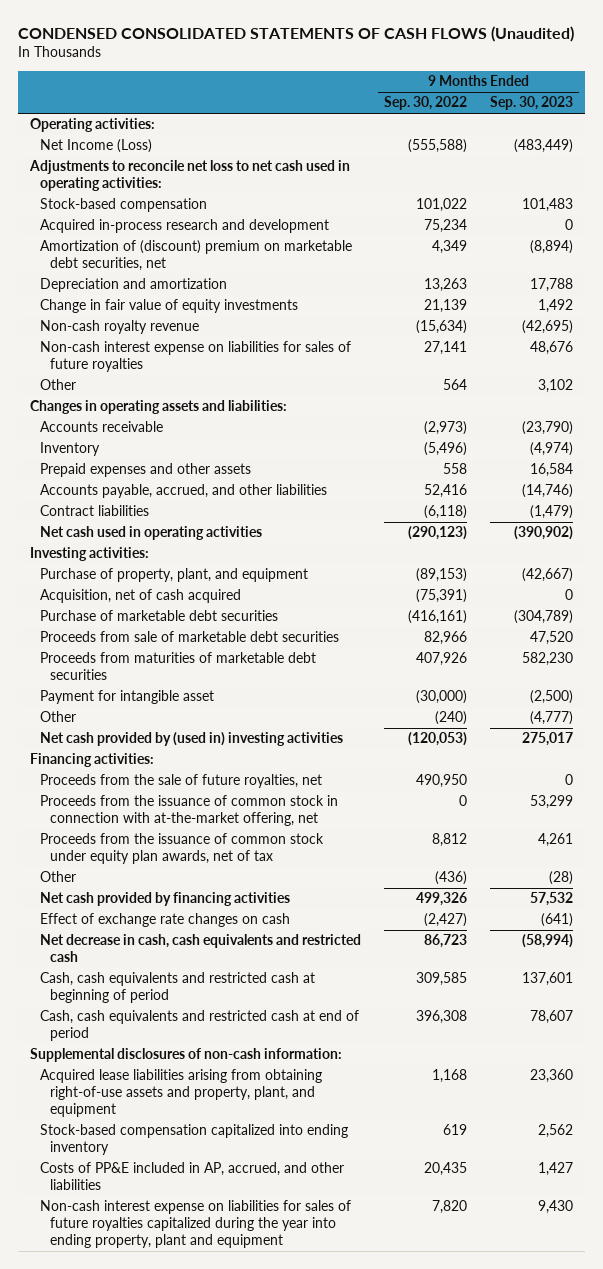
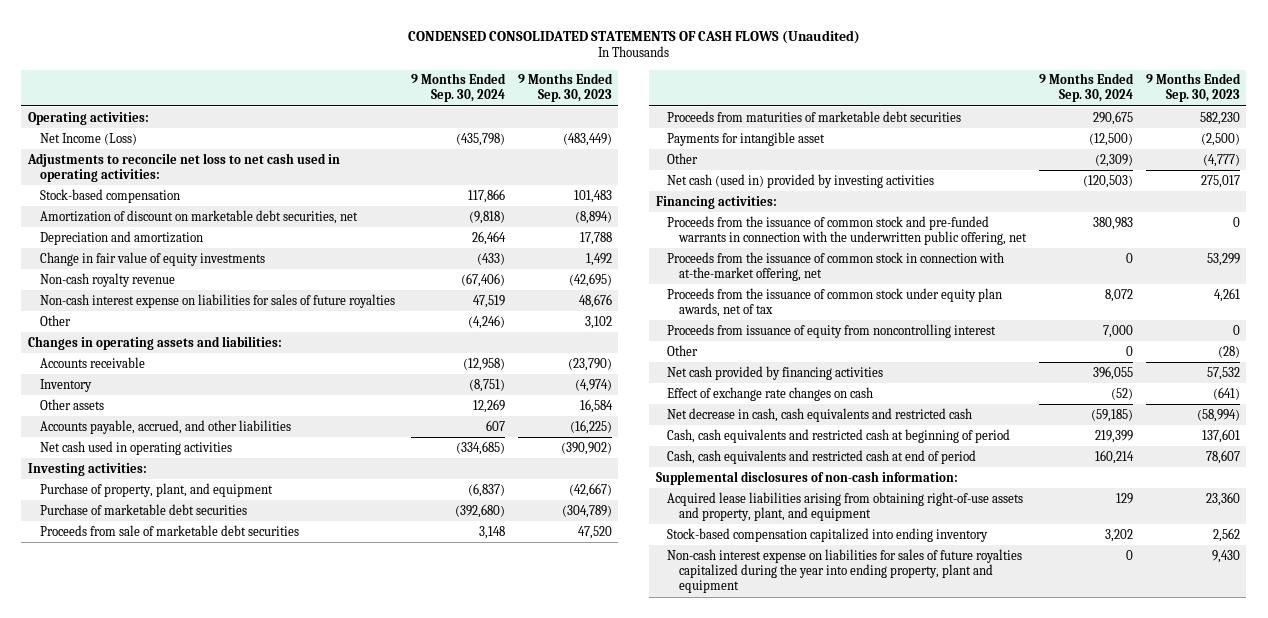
- | 9 Months Ended Sep. 30, 2022 | 9 Months Ended Sep. 30, 2023
+ | 9 Months Ended Sep. 30, 2024 | 9 Months Ended Sep. 30, 2023
- Acquired in-process research and development | 75,234 | 0
- Amortization of (discount) premium on marketable debt securities, net | 4,349 | (8,894)
+ Amortization of discount on marketable debt securities, net | (9,818) | (8,894)
- Prepaid expenses and other assets | 558 | 16,584
- Accounts payable, accrued, and other liabilities | 52,416 | (14,746)
- Contract liabilities | (6,118) | (1,479)
+ Other assets | 12,269 | 16,584
+ Accounts payable, accrued, and other liabilities | 607 | (16,225)
- Acquisition, net of cash acquired | (75,391) | 0
- Payment for intangible asset | (30,000) | (2,500)
+ Payments for intangible asset | (12,500) | (2,500)
- Net cash provided by (used in) investing activities | (120,053) | 275,017
+ Net cash (used in) provided by investing activities | (120,503) | 275,017
- Proceeds from the sale of future royalties, net | 490,950 | 0
+ Proceeds from the issuance of common stock and pre-funded warrants in connection with the underwritten public offering, net | 380,983 | 0
+ Proceeds from issuance of equity from noncontrolling interest | 7,000 | 0
- Costs of PP&E included in AP, accrued, and other liabilities | 20,435 | 1,427

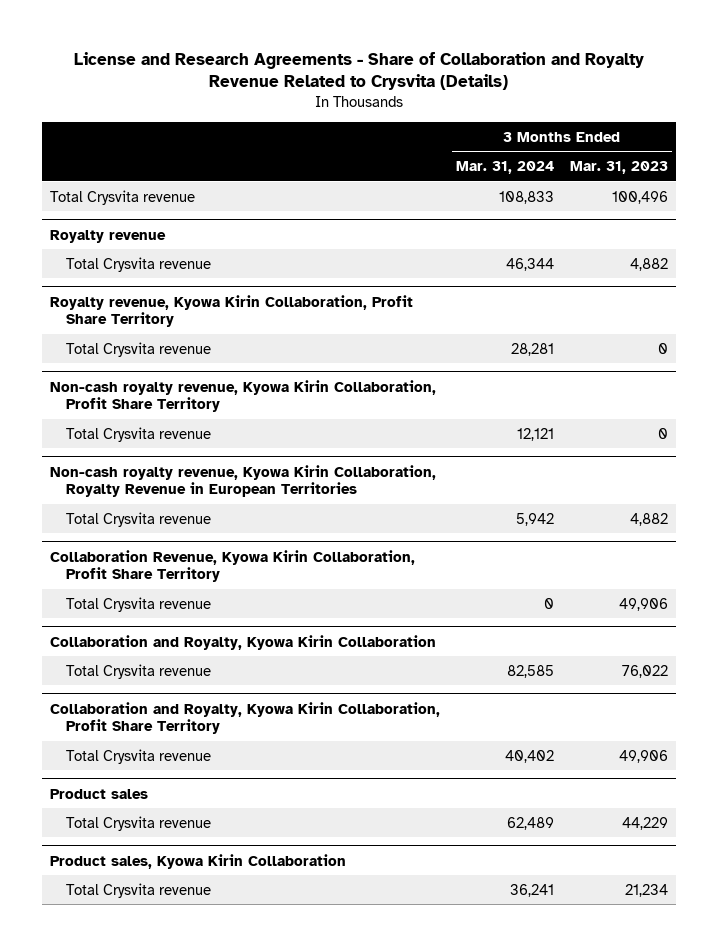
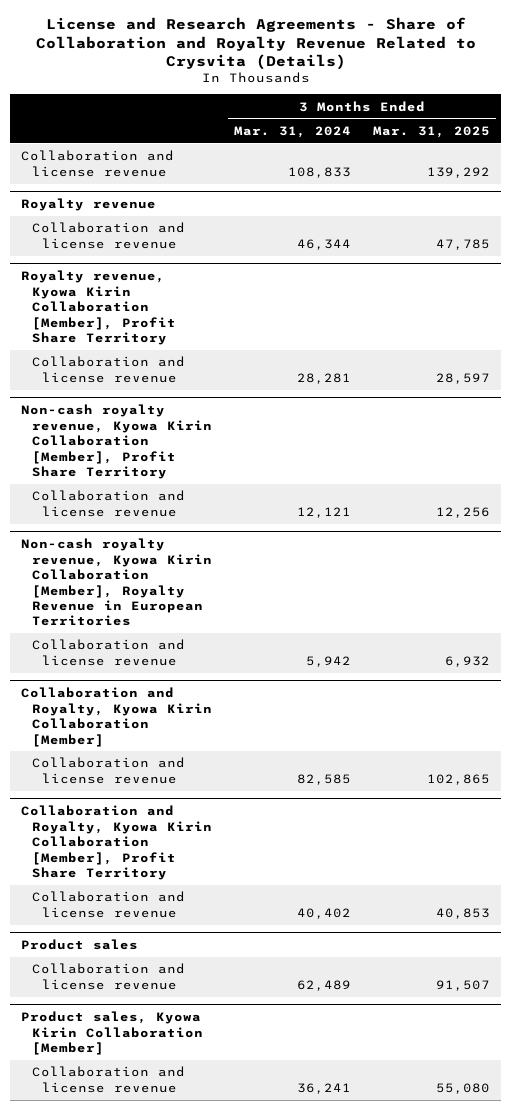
- | 3 Months Ended Mar. 31, 2024 | 3 Months Ended Mar. 31, 2023
+ | 3 Months Ended Mar. 31, 2024 | 3 Months Ended Mar. 31, 2025
- Total Crysvita revenue | 108,833 | 100,496
+ Collaboration and license revenue | 108,833 | 139,292
@ Royalty revenue
- Total Crysvita revenue | 46,344 | 4,882
- Royalty revenue, Kyowa Kirin Collaboration, Profit Share Territory
- Total Crysvita revenue | 28,281 | 0
- Non-cash royalty revenue, Kyowa Kirin Collaboration, Profit Share Territory
- Total Crysvita revenue | 12,121 | 0
- Non-cash royalty revenue, Kyowa Kirin Collaboration, Royalty Revenue in European Territories
- Total Crysvita revenue | 5,942 | 4,882
- Collaboration Revenue, Kyowa Kirin Collaboration, Profit Share Territory
- Total Crysvita revenue | 0 | 49,906
- Collaboration and Royalty, Kyowa Kirin Collaboration
- Total Crysvita revenue | 82,585 | 76,022
- Collaboration and Royalty, Kyowa Kirin Collaboration, Profit Share Territory
- Total Crysvita revenue | 40,402 | 49,906
@ Royalty revenue
+ Collaboration and license revenue | 46,344 | 47,785
+ Royalty revenue, Kyowa Kirin Collaboration [Member], Profit Share Territory
+ Collaboration and license revenue | 28,281 | 28,597
+ Non-cash royalty revenue, Kyowa Kirin Collaboration [Member], Profit Share Territory
+ Collaboration and license revenue | 12,121 | 12,256
+ Non-cash royalty revenue, Kyowa Kirin Collaboration [Member], Royalty Revenue in European Territories
+ Collaboration and license revenue | 5,942 | 6,932
+ Collaboration and Royalty, Kyowa Kirin Collaboration [Member]
+ Collaboration and license revenue | 82,585 | 102,865
+ Collaboration and Royalty, Kyowa Kirin Collaboration [Member], Profit Share Territory
+ Collaboration and license revenue | 40,402 | 40,853
@ Product sales
- Total Crysvita revenue | 62,489 | 44,229
- Product sales, Kyowa Kirin Collaboration
- Total Crysvita revenue | 36,241 | 21,234
@ Product sales
+ Collaboration and license revenue | 62,489 | 91,507
+ Product sales, Kyowa Kirin Collaboration [Member]
+ Collaboration and license revenue | 36,241 | 55,080

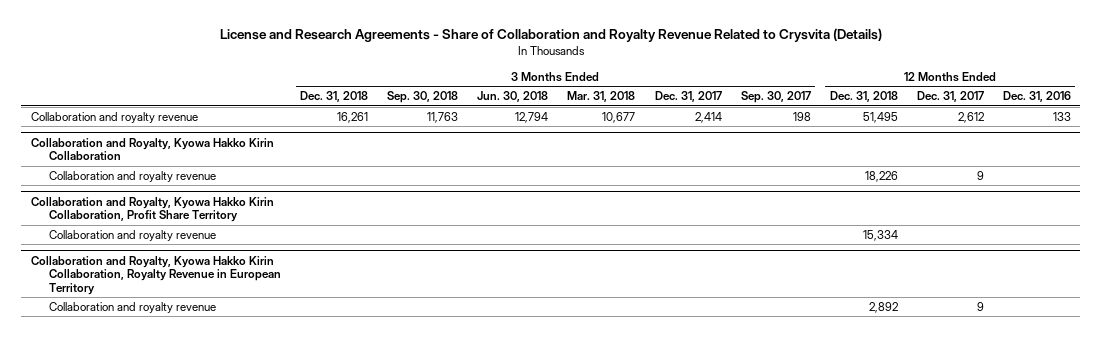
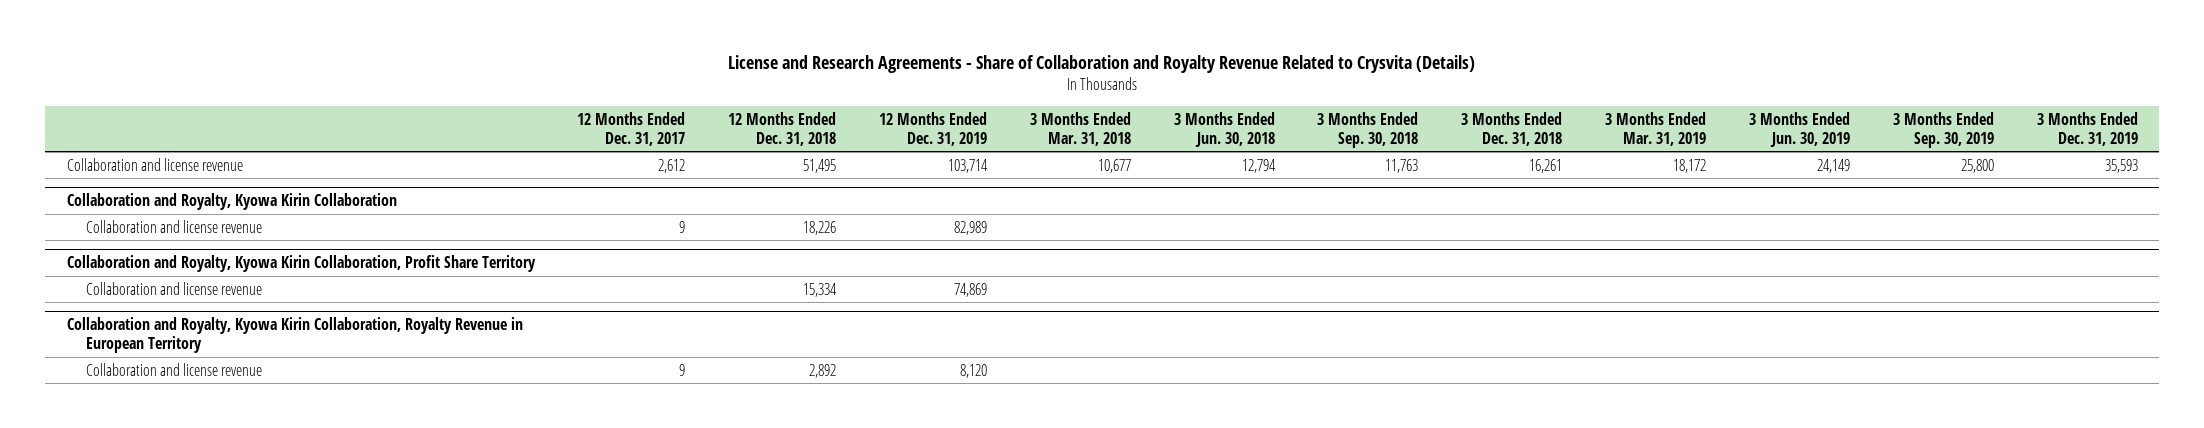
- | 3 Months Ended Dec. 31, 2018 | 3 Months Ended Sep. 30, 2018 | 3 Months Ended Jun. 30, 2018 | 3 Months Ended Mar. 31, 2018 | 3 Months Ended Dec. 31, 2017 | 3 Months Ended Sep. 30, 2017 | 12 Months Ended Dec. 31, 2018 | 12 Months Ended Dec. 31, 2017 | 12 Months Ended Dec. 31, 2016
+ | 12 Months Ended Dec. 31, 2017 | 12 Months Ended Dec. 31, 2018 | 12 Months Ended Dec. 31, 2019 | 3 Months Ended Mar. 31, 2018 | 3 Months Ended Jun. 30, 2018 | 3 Months Ended Sep. 30, 2018 | 3 Months Ended Dec. 31, 2018 | 3 Months Ended Mar. 31, 2019 | 3 Months Ended Jun. 30, 2019 | 3 Months Ended Sep. 30, 2019 | 3 Months Ended Dec. 31, 2019
- Collaboration and royalty revenue | 16,261 | 11,763 | 12,794 | 10,677 | 2,414 | 198 | 51,495 | 2,612 | 133
- Collaboration and Royalty, Kyowa Hakko Kirin Collaboration
- Collaboration and royalty revenue | | | | | | | 18,226 | 9 |
- Collaboration and Royalty, Kyowa Hakko Kirin Collaboration, Profit Share Territory
- Collaboration and royalty revenue | | | | | | | 15,334 | |
- Collaboration and Royalty, Kyowa Hakko Kirin Collaboration, Royalty Revenue in European Territory
- Collaboration and royalty revenue | | | | | | | 2,892 | 9 |
+ Collaboration and license revenue | 2,612 | 51,495 | 103,714 | 10,677 | 12,794 | 11,763 | 16,261 | 18,172 | 24,149 | 25,800 | 35,593
+ Collaboration and Royalty, Kyowa Kirin Collaboration
+ Collaboration and license revenue | 9 | 18,226 | 82,989 | | | | | | | |
+ Collaboration and Royalty, Kyowa Kirin Collaboration, Profit Share Territory
+ Collaboration and license revenue | | 15,334 | 74,869 | | | | | | | |
+ Collaboration and Royalty, Kyowa Kirin Collaboration, Royalty Revenue in European Territory
+ Collaboration and license revenue | 9 | 2,892 | 8,120 | | | | | | | |

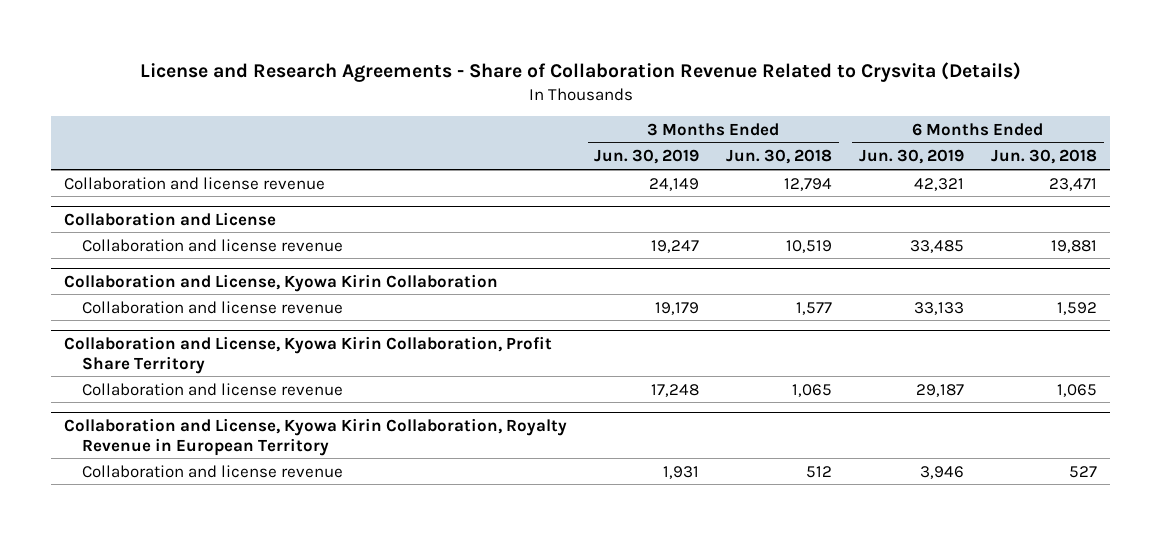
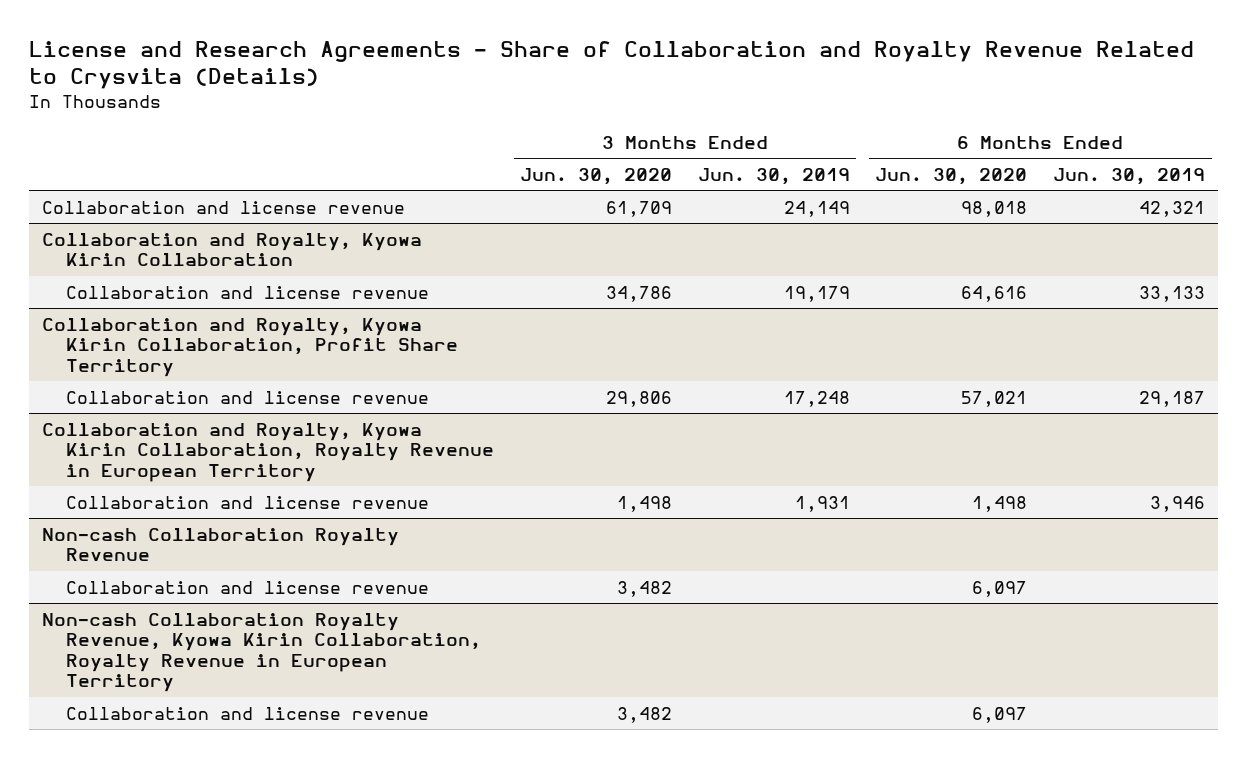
- License and Research Agreements - Share of Collaboration Revenue Related to Crysvita (Details)
+ License and Research Agreements - Share of Collaboration and Royalty Revenue Related to Crysvita (Details)
- | 3 Months Ended Jun. 30, 2019 | 3 Months Ended Jun. 30, 2018 | 6 Months Ended Jun. 30, 2019 | 6 Months Ended Jun. 30, 2018
+ | 3 Months Ended Jun. 30, 2020 | 3 Months Ended Jun. 30, 2019 | 6 Months Ended Jun. 30, 2020 | 6 Months Ended Jun. 30, 2019
- Collaboration and License
- Collaboration and license revenue | 19,247 | 10,519 | 33,485 | 19,881
- Collaboration and License, Kyowa Kirin Collaboration
+ Collaboration and Royalty, Kyowa Kirin Collaboration
- Collaboration and License, Kyowa Kirin Collaboration, Profit Share Territory
+ Collaboration and Royalty, Kyowa Kirin Collaboration, Profit Share Territory
- Collaboration and License, Kyowa Kirin Collaboration, Royalty Revenue in European Territory
+ Collaboration and Royalty, Kyowa Kirin Collaboration, Royalty Revenue in European Territory
+ Non-cash Collaboration Royalty Revenue
+ Collaboration and license revenue | 3,482 | | 6,097 |
+ Non-cash Collaboration Royalty Revenue, Kyowa Kirin Collaboration, Royalty Revenue in European Territory
+ Collaboration and license revenue | 3,482 | | 6,097 |

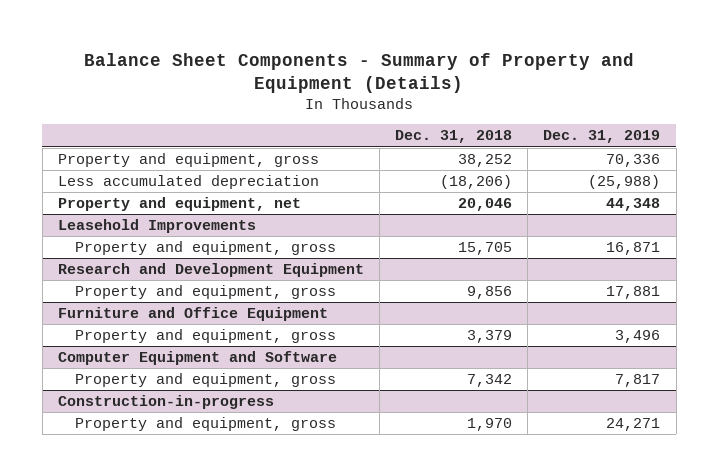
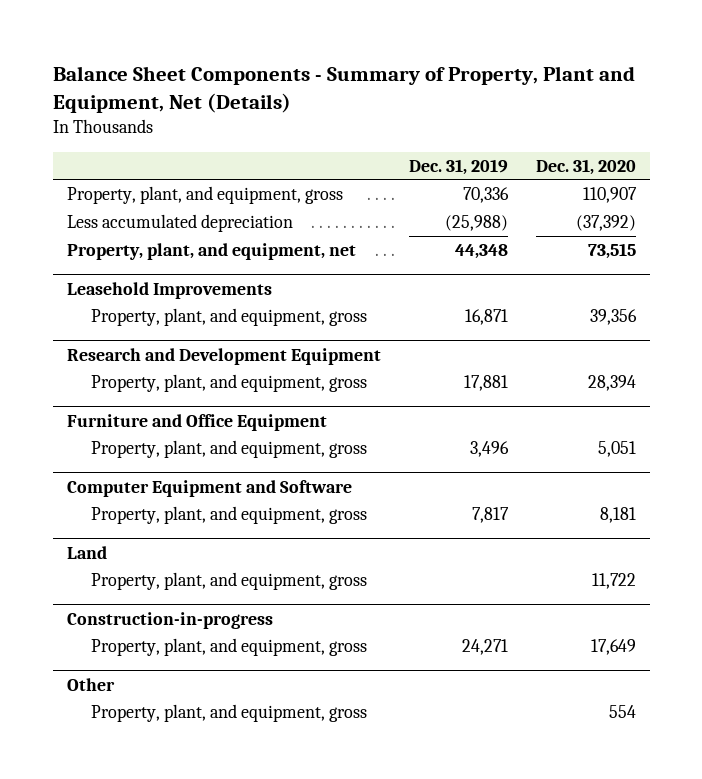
- Balance Sheet Components - Summary of Property and Equipment (Details)
+ Balance Sheet Components - Summary of Property, Plant and Equipment, Net (Details)
- | Dec. 31, 2018 | Dec. 31, 2019
+ | Dec. 31, 2019 | Dec. 31, 2020
- Property and equipment, gross | 38,252 | 70,336
+ Property, plant, and equipment, gross | 70,336 | 110,907
- Property and equipment, net | 20,046 | 44,348
+ Property, plant, and equipment, net | 44,348 | 73,515
@ Leasehold Improvements
- Property and equipment, gross | 15,705 | 16,871
+ Property, plant, and equipment, gross | 16,871 | 39,356
@ Research and Development Equipment
- Property and equipment, gross | 9,856 | 17,881
+ Property, plant, and equipment, gross | 17,881 | 28,394
@ Furniture and Office Equipment
- Property and equipment, gross | 3,379 | 3,496
+ Property, plant, and equipment, gross | 3,496 | 5,051
@ Computer Equipment and Software
- Property and equipment, gross | 7,342 | 7,817
+ Property, plant, and equipment, gross | 7,817 | 8,181
+ Land
+ Property, plant, and equipment, gross | | 11,722
@ Construction-in-progress
- Property and equipment, gross | 1,970 | 24,271
+ Property, plant, and equipment, gross | 24,271 | 17,649
+ Other
+ Property, plant, and equipment, gross | | 554

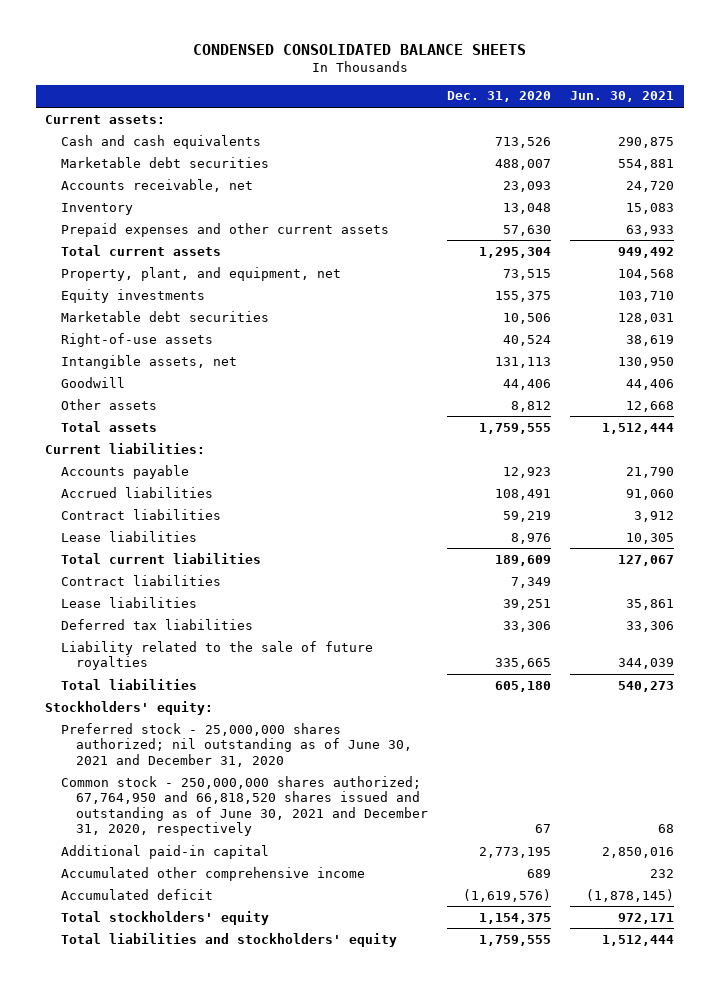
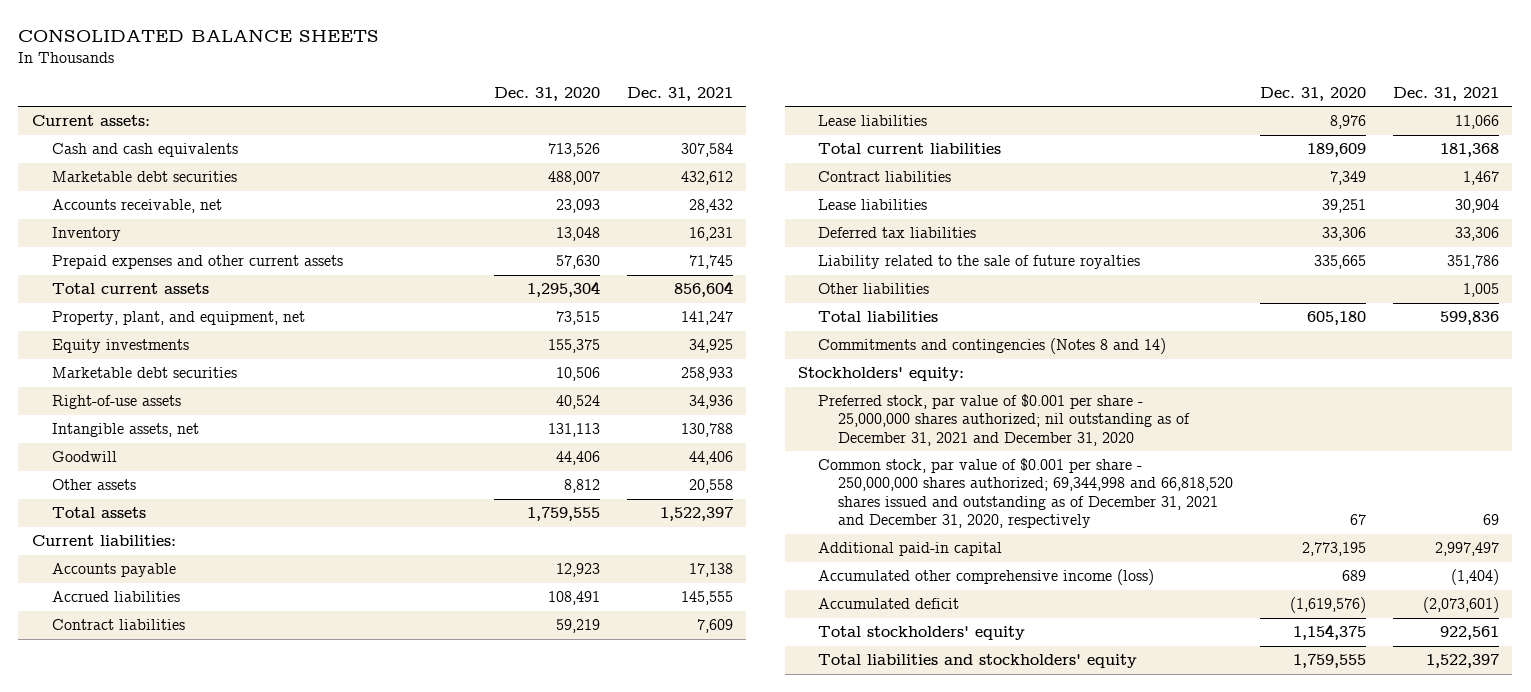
- CONDENSED CONSOLIDATED BALANCE SHEETS
+ CONSOLIDATED BALANCE SHEETS
- | Dec. 31, 2020 | Jun. 30, 2021
+ | Dec. 31, 2020 | Dec. 31, 2021
+ Other liabilities | | 1,005
+ Commitments and contingencies (Notes 8 and 14)
- Preferred stock - 25,000,000 shares authorized; nil outstanding as of June 30, 2021 and December 31, 2020
- Common stock - 250,000,000 shares authorized; 67,764,950 and 66,818,520 shares issued and outstanding as of June 30, 2021 and December 31, 2020, respectively | 67 | 68
+ Preferred stock, par value of $0.001 per share - 25,000,000 shares authorized; nil outstanding as of December 31, 2021 and December 31, 2020
+ Common stock, par value of $0.001 per share - 250,000,000 shares authorized; 69,344,998 and 66,818,520 shares issued and outstanding as of December 31, 2021 and December 31, 2020, respectively | 67 | 69
- Accumulated other comprehensive income | 689 | 232
+ Accumulated other comprehensive income (loss) | 689 | (1,404)

